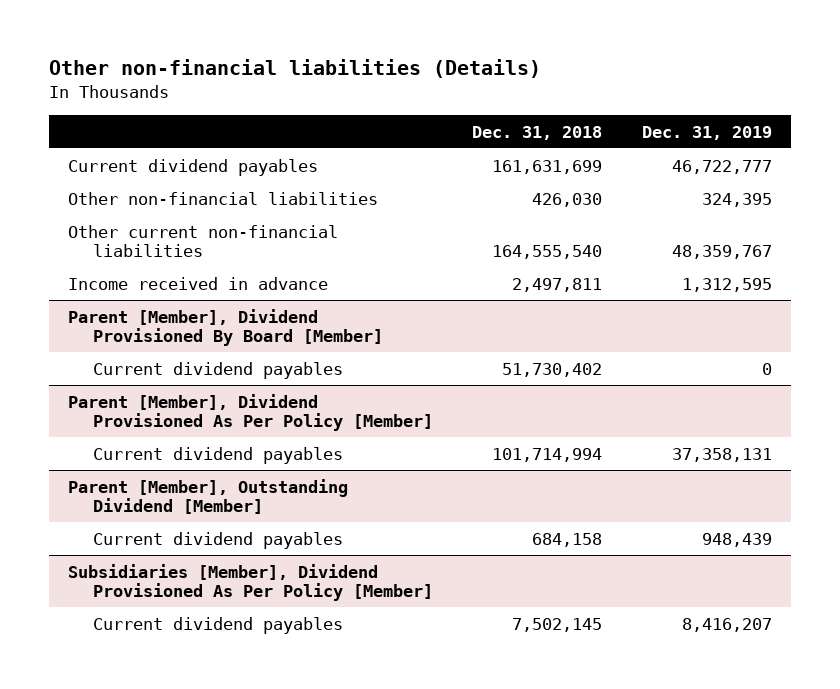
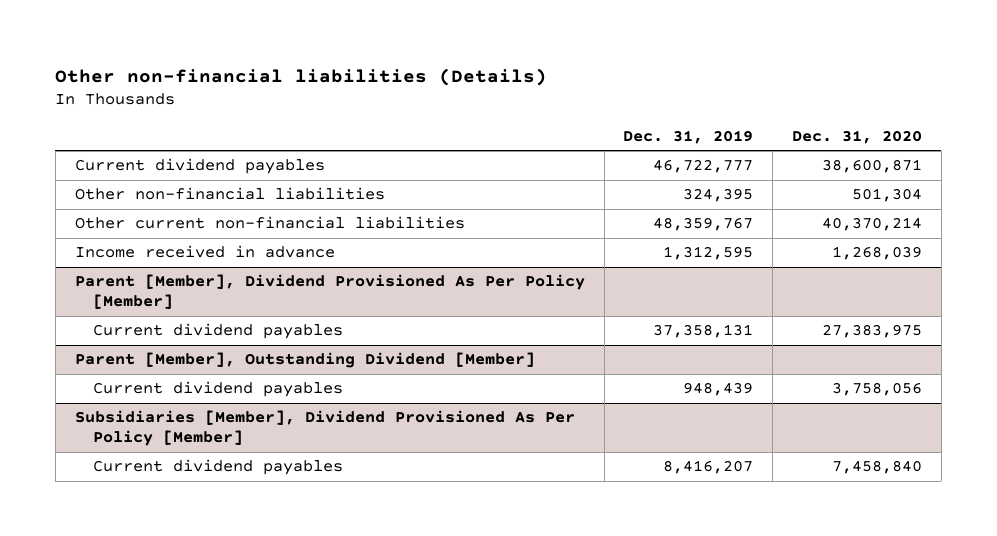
- | Dec. 31, 2018 | Dec. 31, 2019
+ | Dec. 31, 2019 | Dec. 31, 2020
- Parent [Member], Dividend Provisioned By Board [Member]
- Current dividend payables | 51,730,402 | 0

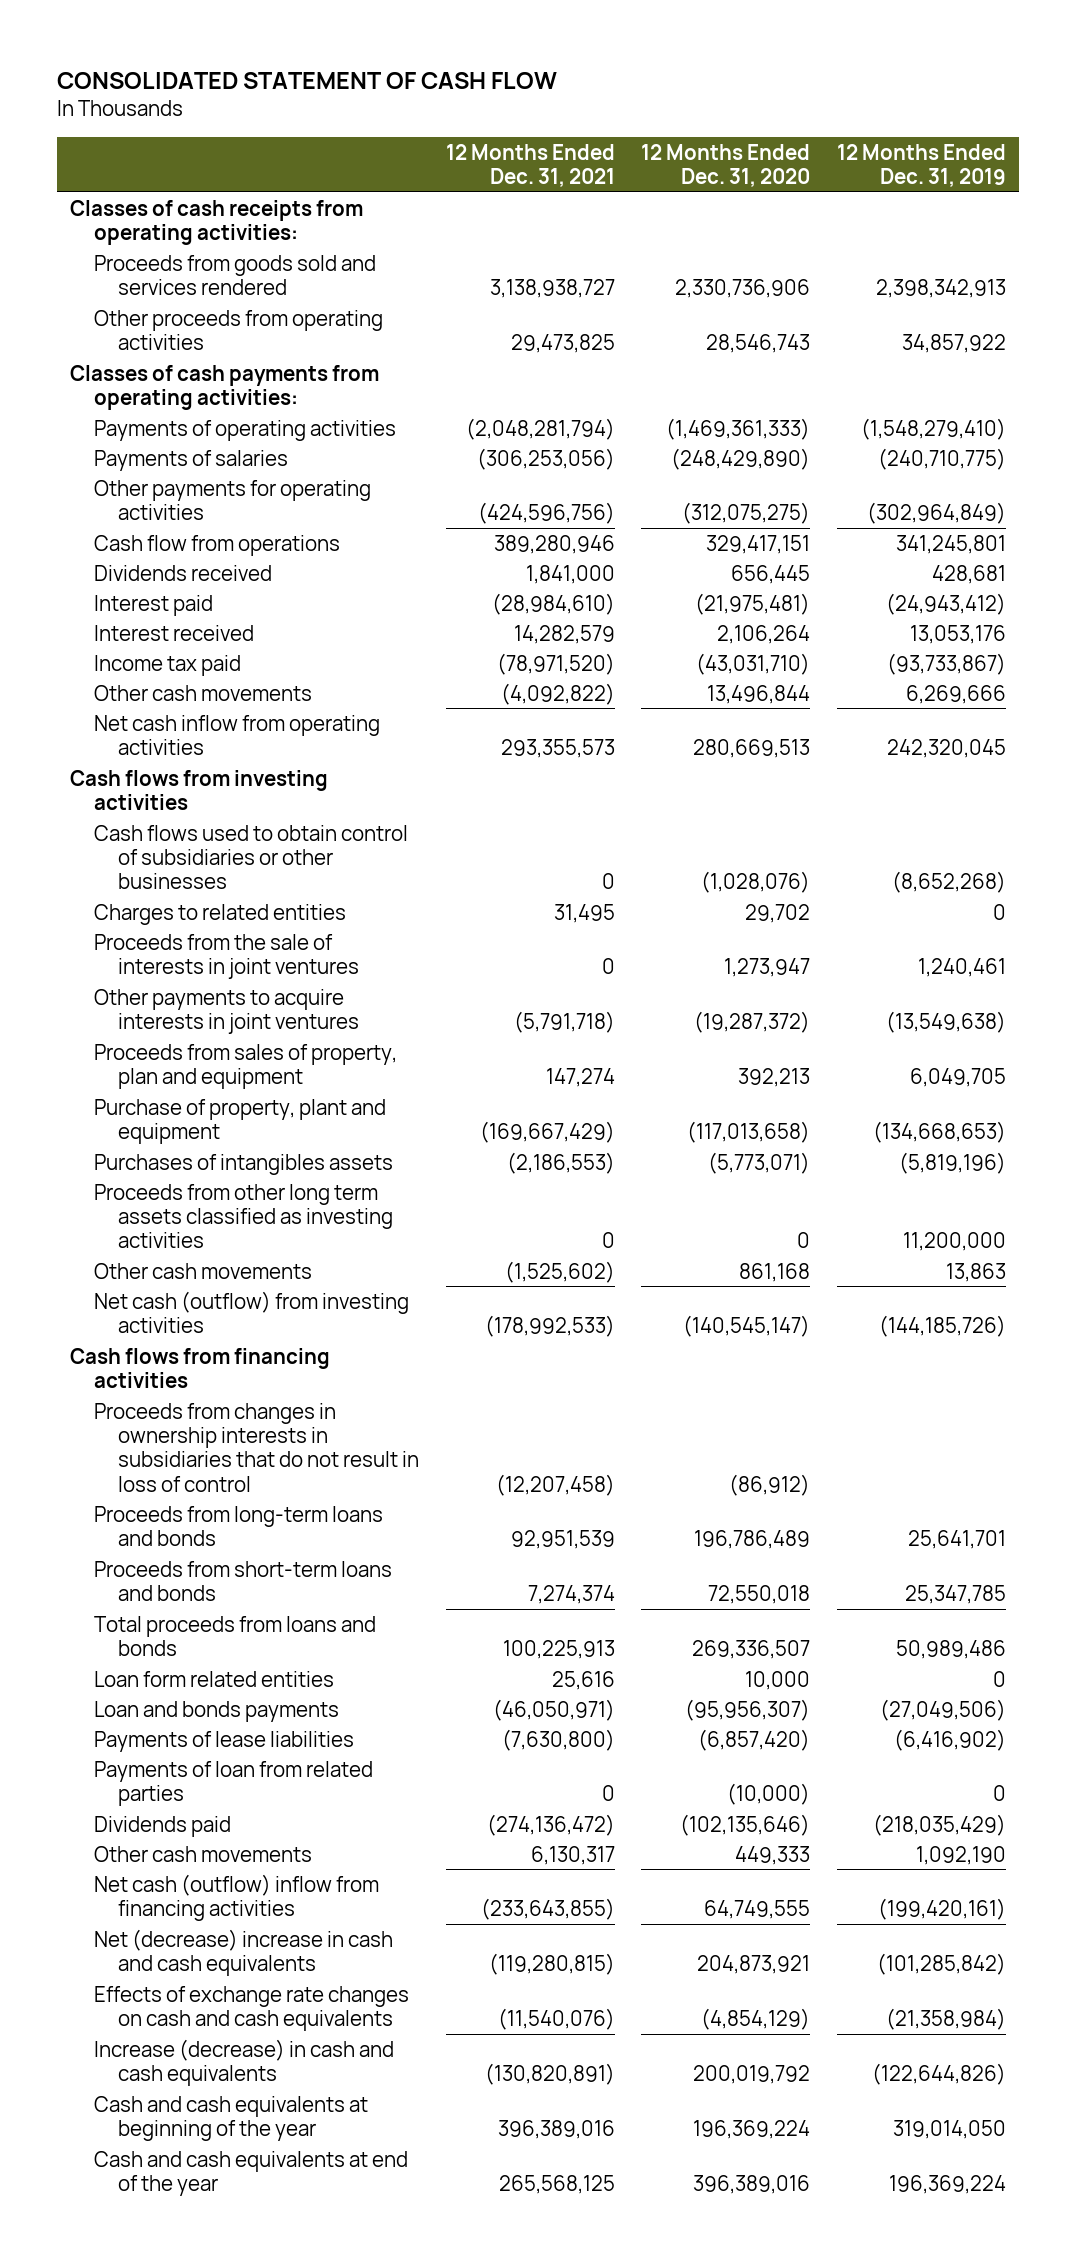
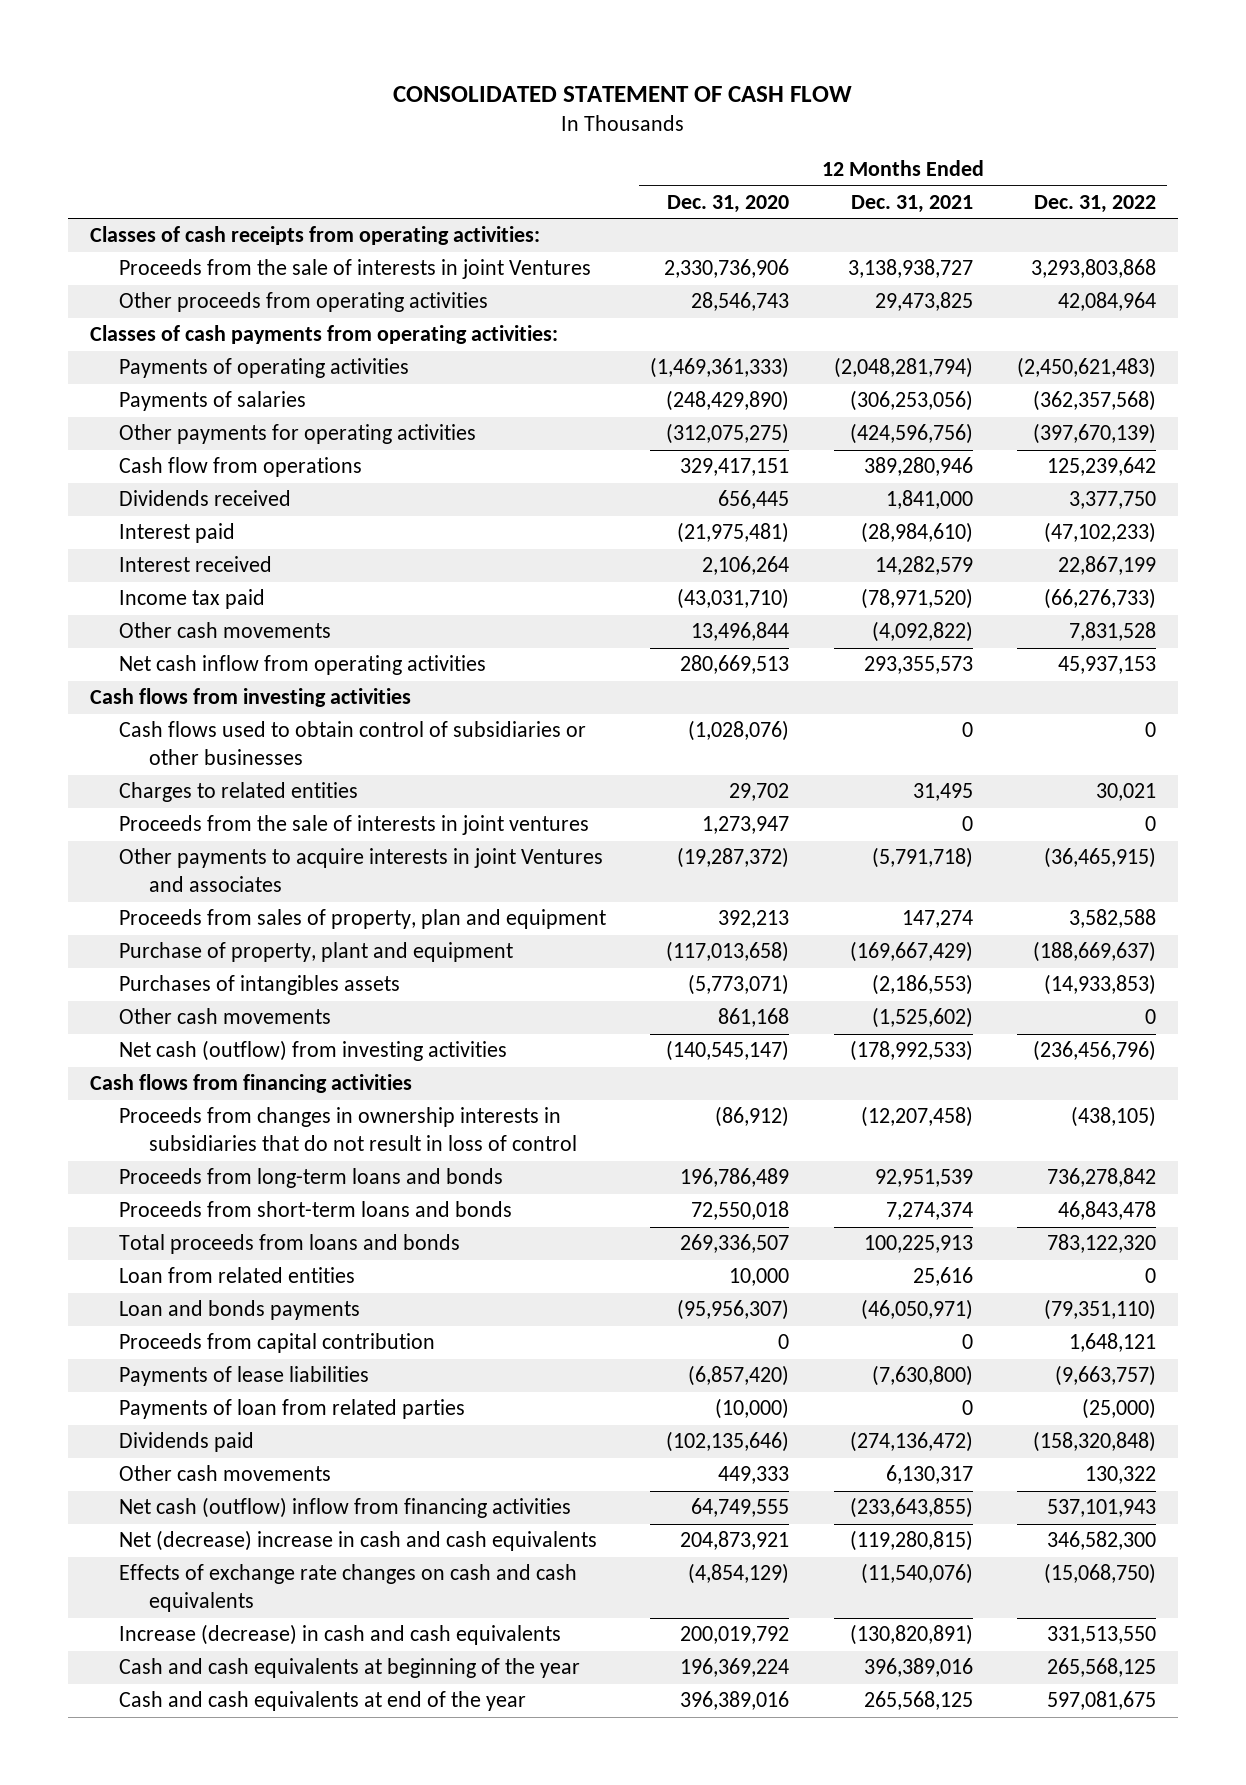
- | 12 Months Ended Dec. 31, 2021 | 12 Months Ended Dec. 31, 2020 | 12 Months Ended Dec. 31, 2019
+ | 12 Months Ended Dec. 31, 2020 | 12 Months Ended Dec. 31, 2021 | 12 Months Ended Dec. 31, 2022
- Proceeds from goods sold and services rendered | 3,138,938,727 | 2,330,736,906 | 2,398,342,913
+ Proceeds from the sale of interests in joint Ventures | 2,330,736,906 | 3,138,938,727 | 3,293,803,868
- Other payments to acquire interests in joint ventures | (5,791,718) | (19,287,372) | (13,549,638)
+ Other payments to acquire interests in joint Ventures and associates | (19,287,372) | (5,791,718) | (36,465,915)
- Proceeds from other long term assets classified as investing activities | 0 | 0 | 11,200,000
- Loan form related entities | 25,616 | 10,000 | 0
+ Loan from related entities | 10,000 | 25,616 | 0
+ Proceeds from capital contribution | 0 | 0 | 1,648,121

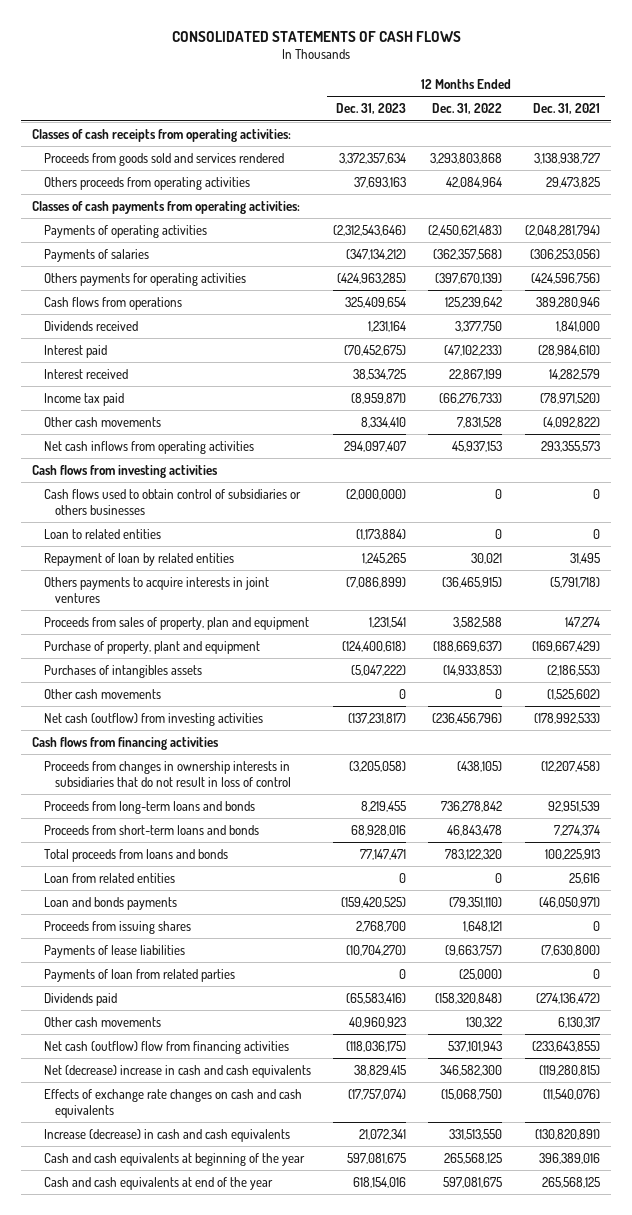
- CONSOLIDATED STATEMENT OF CASH FLOW
+ CONSOLIDATED STATEMENTS OF CASH FLOWS
- | 12 Months Ended Dec. 31, 2020 | 12 Months Ended Dec. 31, 2021 | 12 Months Ended Dec. 31, 2022
+ | 12 Months Ended Dec. 31, 2023 | 12 Months Ended Dec. 31, 2022 | 12 Months Ended Dec. 31, 2021
- Proceeds from the sale of interests in joint Ventures | 2,330,736,906 | 3,138,938,727 | 3,293,803,868
- Other proceeds from operating activities | 28,546,743 | 29,473,825 | 42,084,964
+ Proceeds from goods sold and services rendered | 3,372,357,634 | 3,293,803,868 | 3,138,938,727
+ Others proceeds from operating activities | 37,693,163 | 42,084,964 | 29,473,825
- Other payments for operating activities | (312,075,275) | (424,596,756) | (397,670,139)
- Cash flow from operations | 329,417,151 | 389,280,946 | 125,239,642
+ Others payments for operating activities | (424,963,285) | (397,670,139) | (424,596,756)
+ Cash flows from operations | 325,409,654 | 125,239,642 | 389,280,946
- Net cash inflow from operating activities | 280,669,513 | 293,355,573 | 45,937,153
+ Net cash inflows from operating activities | 294,097,407 | 45,937,153 | 293,355,573
- Cash flows used to obtain control of subsidiaries or other businesses | (1,028,076) | 0 | 0
- Charges to related entities | 29,702 | 31,495 | 30,021
- Proceeds from the sale of interests in joint ventures | 1,273,947 | 0 | 0
- Other payments to acquire interests in joint Ventures and associates | (19,287,372) | (5,791,718) | (36,465,915)
+ Cash flows used to obtain control of subsidiaries or others businesses | (2,000,000) | 0 | 0
+ Loan to related entities | (1,173,884) | 0 | 0
+ Repayment of loan by related entities | 1,245,265 | 30,021 | 31,495
+ Others payments to acquire interests in joint ventures | (7,086,899) | (36,465,915) | (5,791,718)
- Proceeds from capital contribution | 0 | 0 | 1,648,121
+ Proceeds from issuing shares | 2,768,700 | 1,648,121 | 0
- Net cash (outflow) inflow from financing activities | 64,749,555 | (233,643,855) | 537,101,943
+ Net cash (outflow) flow from financing activities | (118,036,175) | 537,101,943 | (233,643,855)

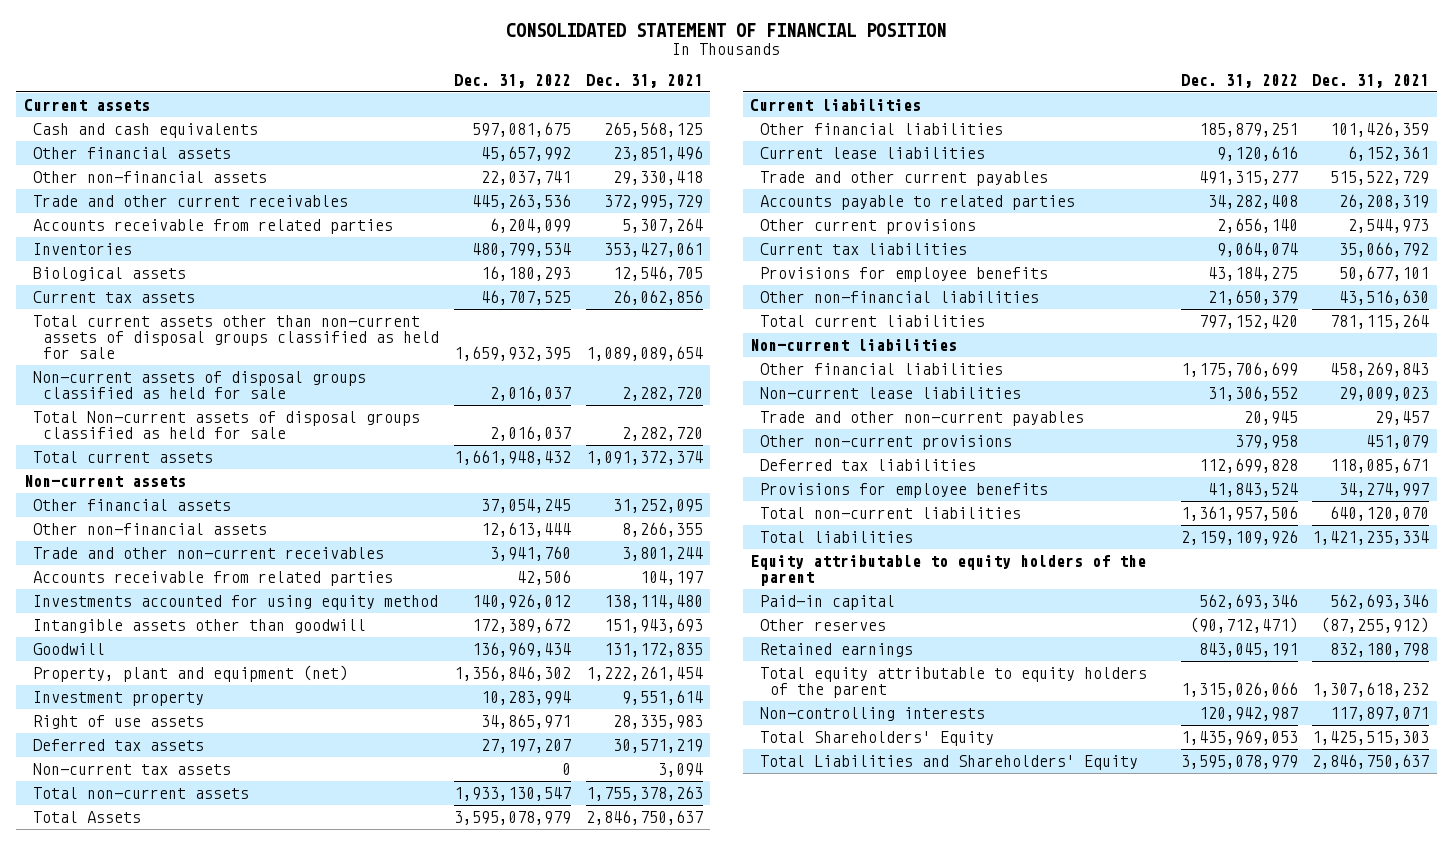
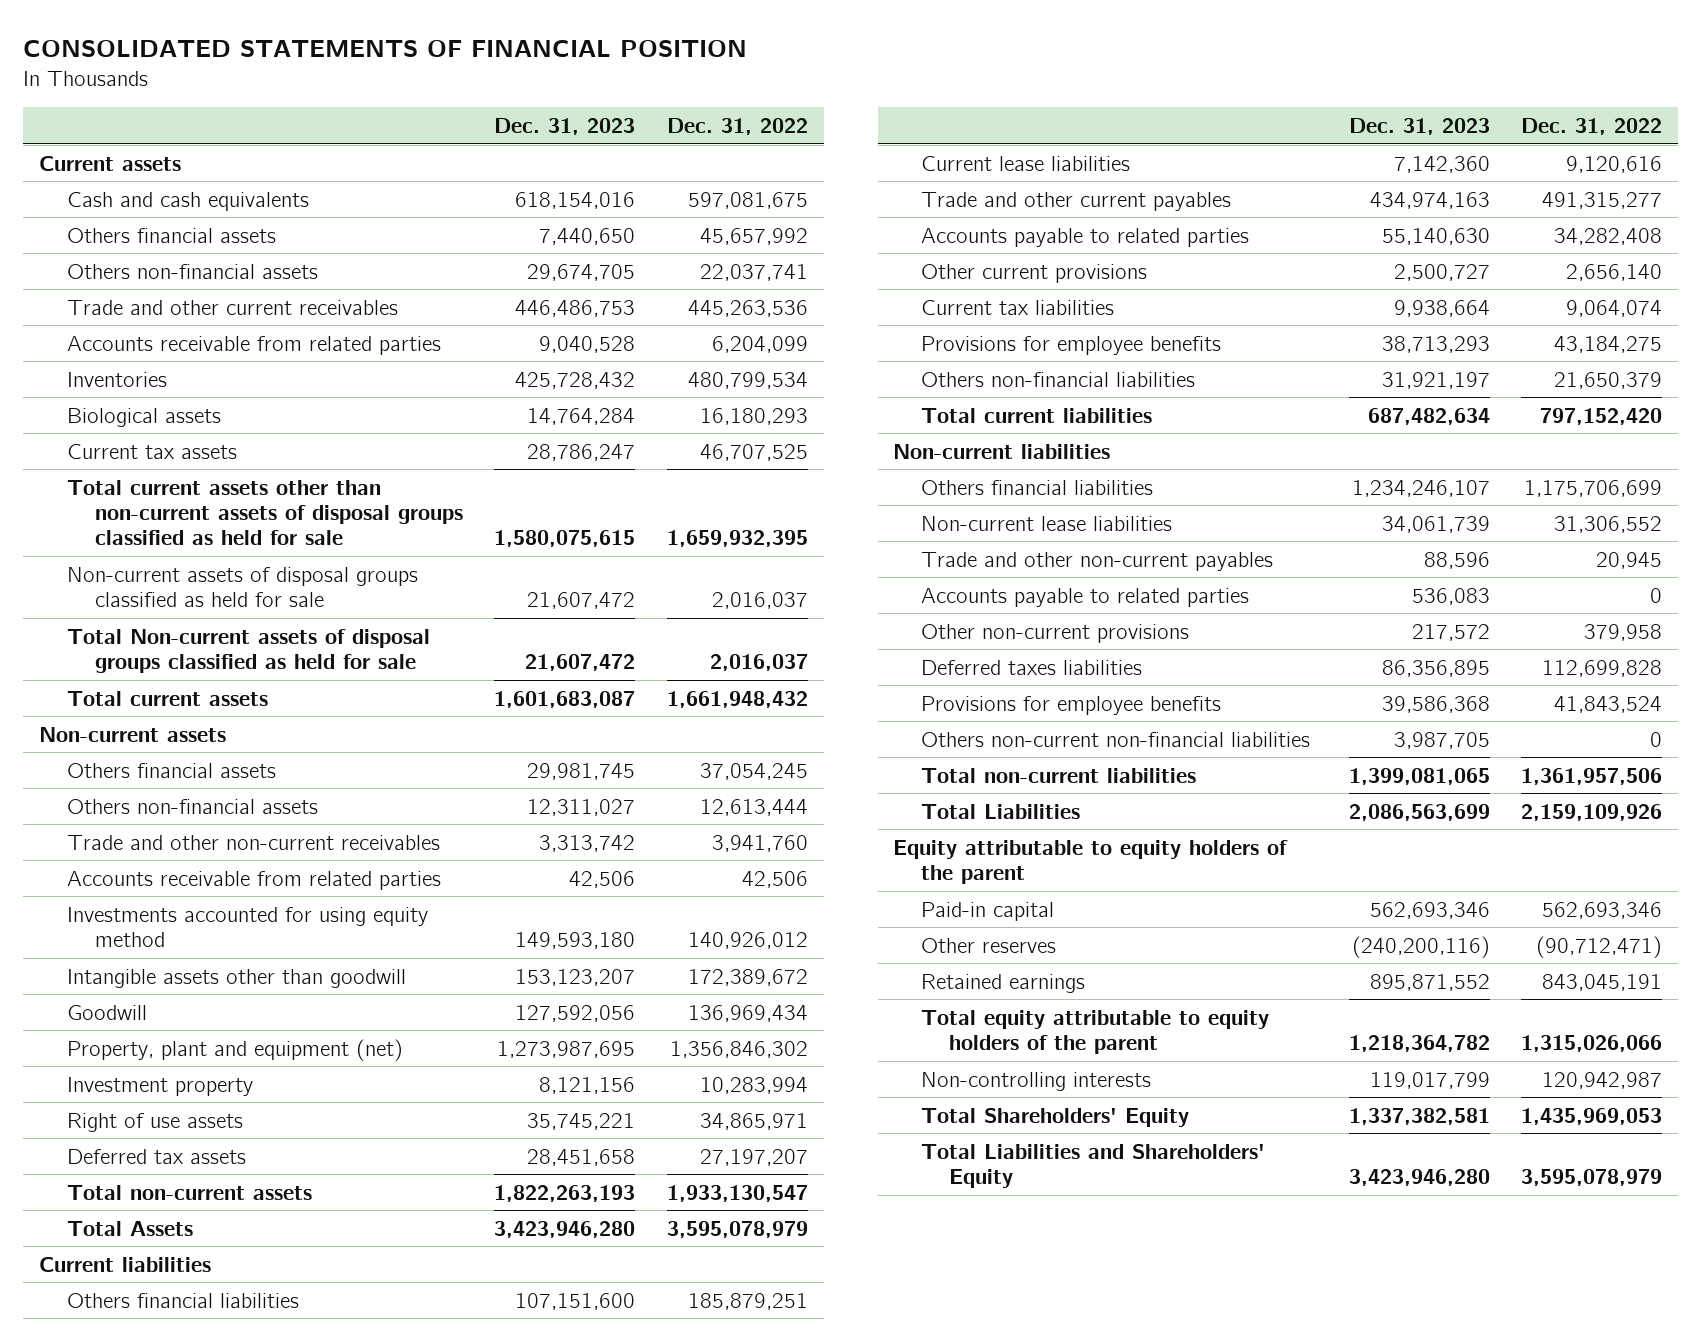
- CONSOLIDATED STATEMENT OF FINANCIAL POSITION
+ CONSOLIDATED STATEMENTS OF FINANCIAL POSITION
- | Dec. 31, 2022 | Dec. 31, 2021
+ | Dec. 31, 2023 | Dec. 31, 2022
- Other financial assets | 45,657,992 | 23,851,496
- Other non-financial assets | 22,037,741 | 29,330,418
+ Others financial assets | 7,440,650 | 45,657,992
+ Others non-financial assets | 29,674,705 | 22,037,741
- Other financial assets | 37,054,245 | 31,252,095
- Other non-financial assets | 12,613,444 | 8,266,355
+ Others financial assets | 29,981,745 | 37,054,245
+ Others non-financial assets | 12,311,027 | 12,613,444
- Non-current tax assets | 0 | 3,094
- Other financial liabilities | 185,879,251 | 101,426,359
+ Others financial liabilities | 107,151,600 | 185,879,251
- Other non-financial liabilities | 21,650,379 | 43,516,630
+ Others non-financial liabilities | 31,921,197 | 21,650,379
- Other financial liabilities | 1,175,706,699 | 458,269,843
+ Others financial liabilities | 1,234,246,107 | 1,175,706,699
+ Accounts payable to related parties | 536,083 | 0
- Deferred tax liabilities | 112,699,828 | 118,085,671
+ Deferred taxes liabilities | 86,356,895 | 112,699,828
+ Others non-current non-financial liabilities | 3,987,705 | 0
- Total liabilities | 2,159,109,926 | 1,421,235,334
+ Total Liabilities | 2,086,563,699 | 2,159,109,926

